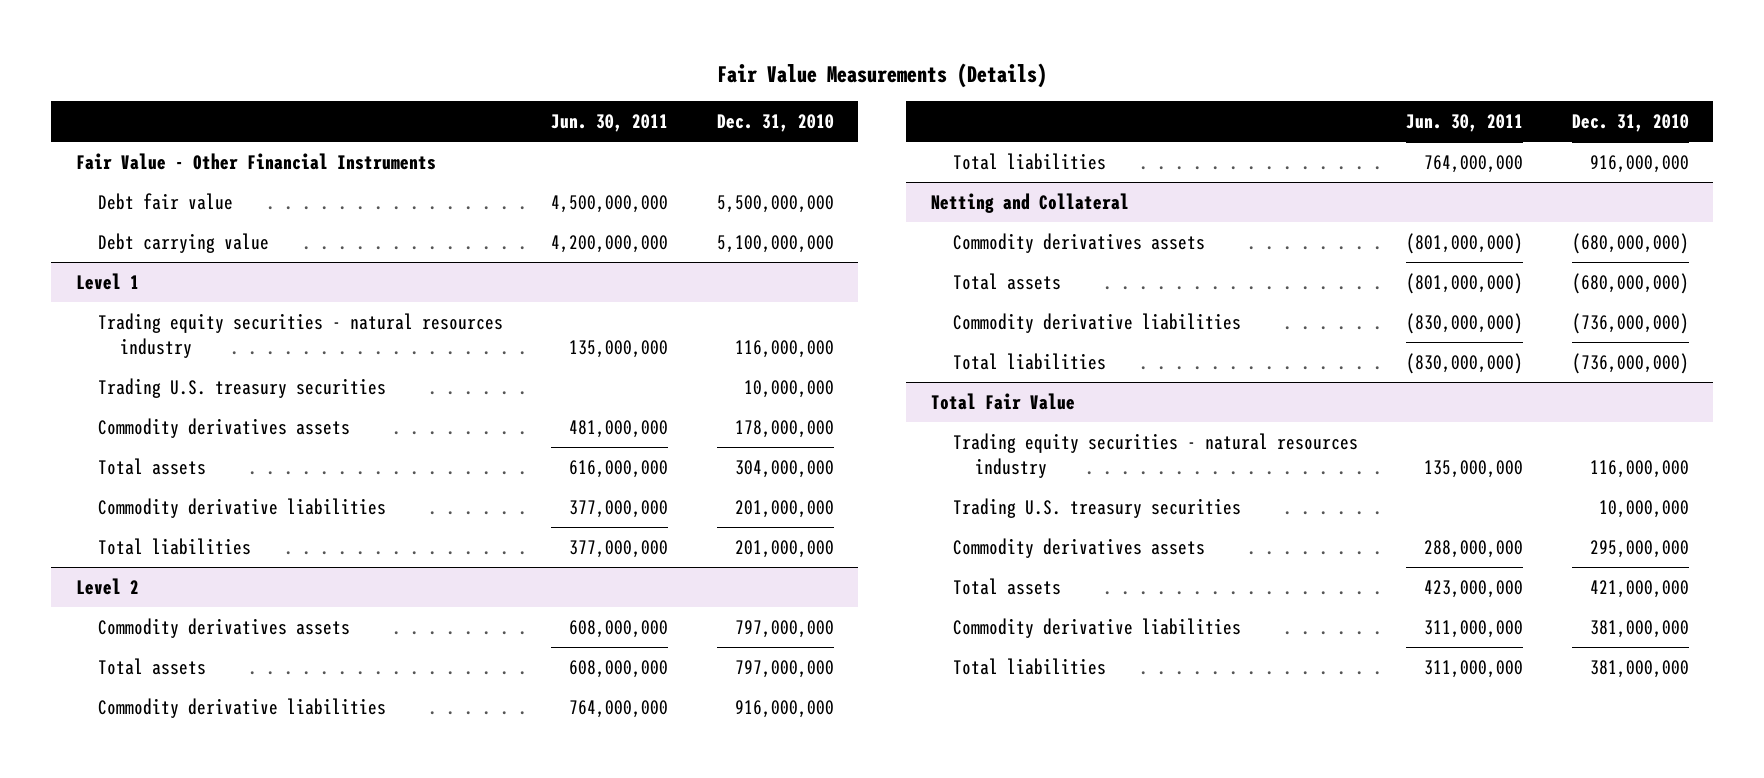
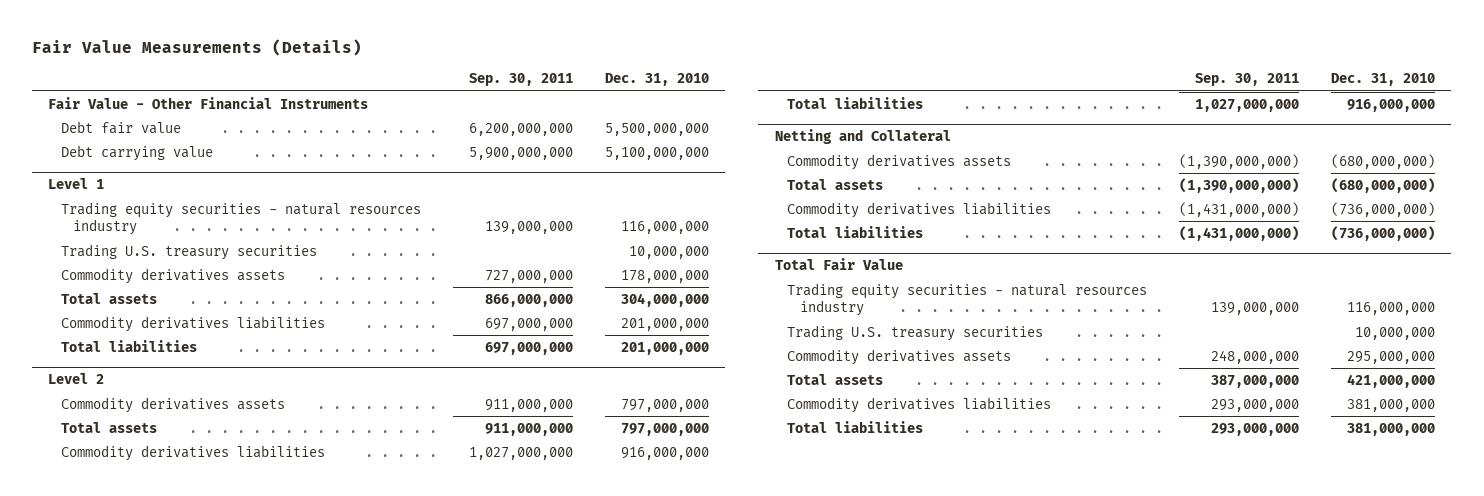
- | Jun. 30, 2011 | Dec. 31, 2010
+ | Sep. 30, 2011 | Dec. 31, 2010
@ Level 1
- Commodity derivative liabilities | 377,000,000 | 201,000,000
+ Commodity derivatives liabilities | 697,000,000 | 201,000,000
@ Level 2
- Commodity derivative liabilities | 764,000,000 | 916,000,000
+ Commodity derivatives liabilities | 1,027,000,000 | 916,000,000
@ Netting and Collateral
- Commodity derivative liabilities | (830,000,000) | (736,000,000)
+ Commodity derivatives liabilities | (1,431,000,000) | (736,000,000)
@ Total Fair Value
- Commodity derivative liabilities | 311,000,000 | 381,000,000
+ Commodity derivatives liabilities | 293,000,000 | 381,000,000

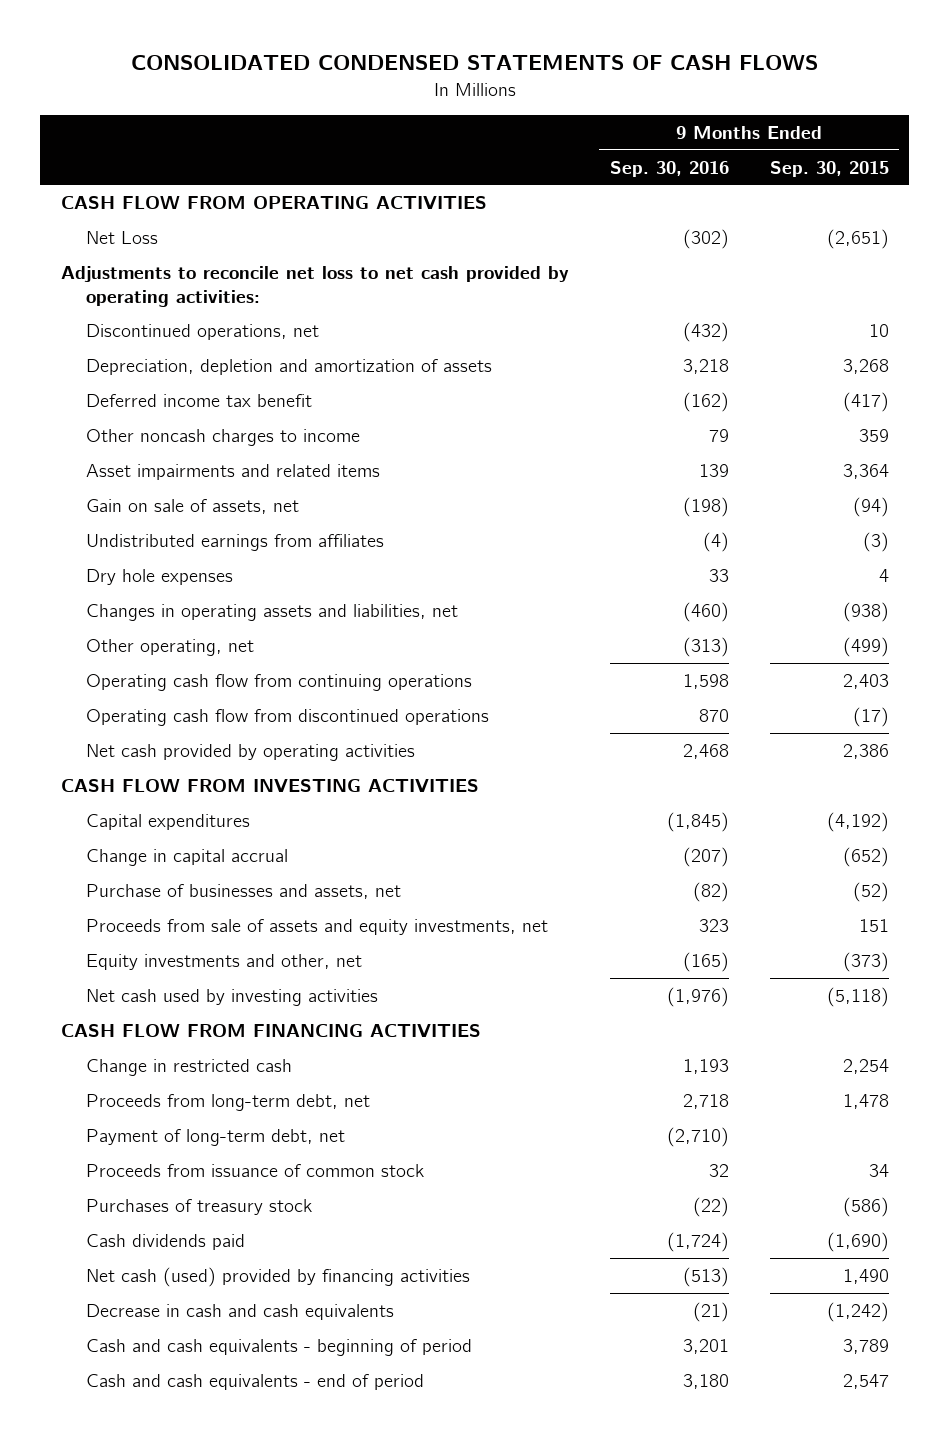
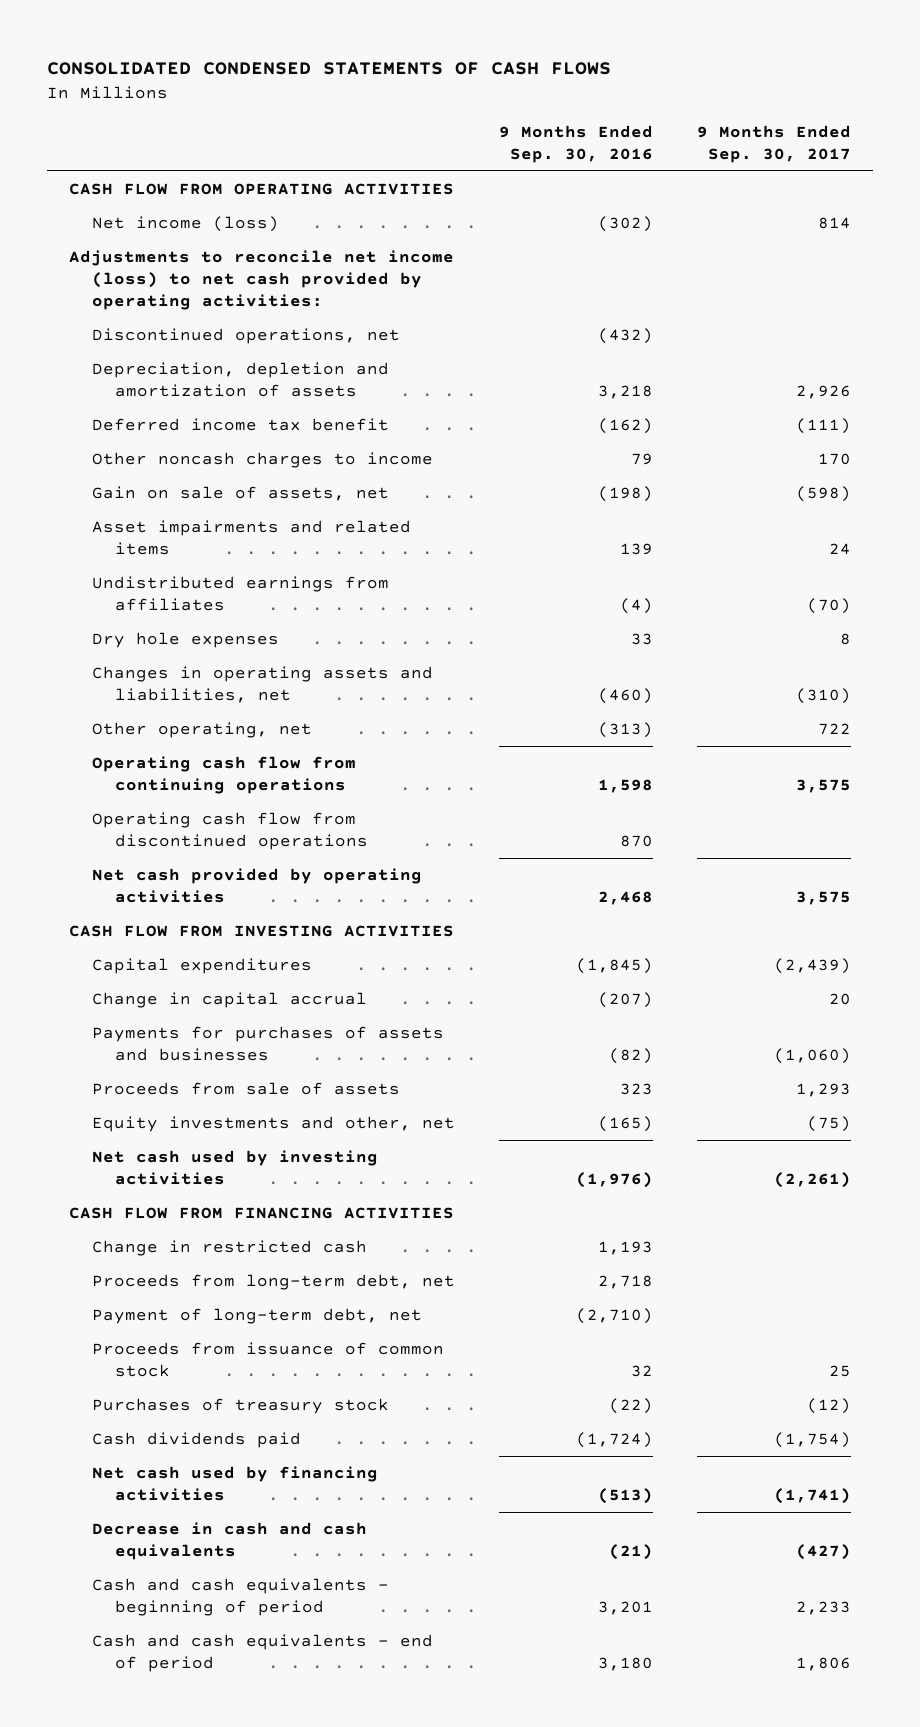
- | 9 Months Ended Sep. 30, 2016 | 9 Months Ended Sep. 30, 2015
+ | 9 Months Ended Sep. 30, 2016 | 9 Months Ended Sep. 30, 2017
- Net Loss | (302) | (2,651)
- Adjustments to reconcile net loss to net cash provided by operating activities:
+ Net income (loss) | (302) | 814
+ Adjustments to reconcile net income (loss) to net cash provided by operating activities:
moved down: Asset impairments and related items | 139 | 24
- Purchase of businesses and assets, net | (82) | (52)
- Proceeds from sale of assets and equity investments, net | 323 | 151
+ Payments for purchases of assets and businesses | (82) | (1,060)
+ Proceeds from sale of assets | 323 | 1,293
- Net cash (used) provided by financing activities | (513) | 1,490
+ Net cash used by financing activities | (513) | (1,741)

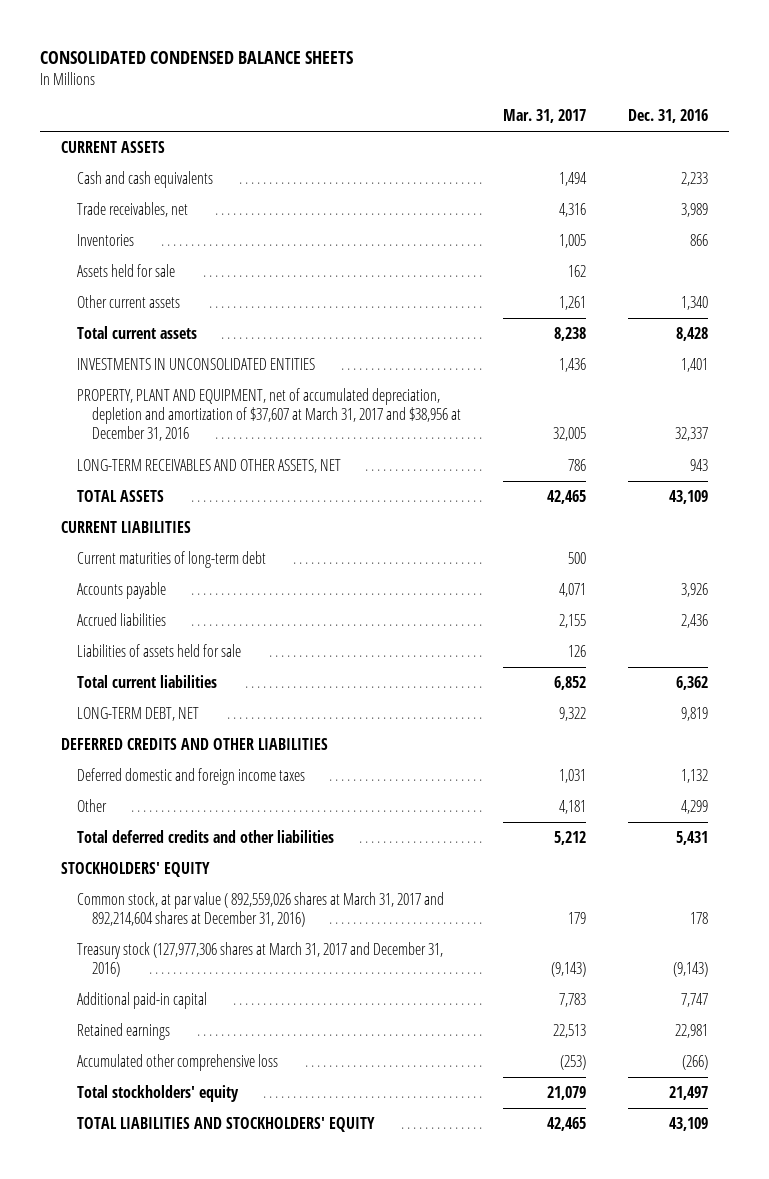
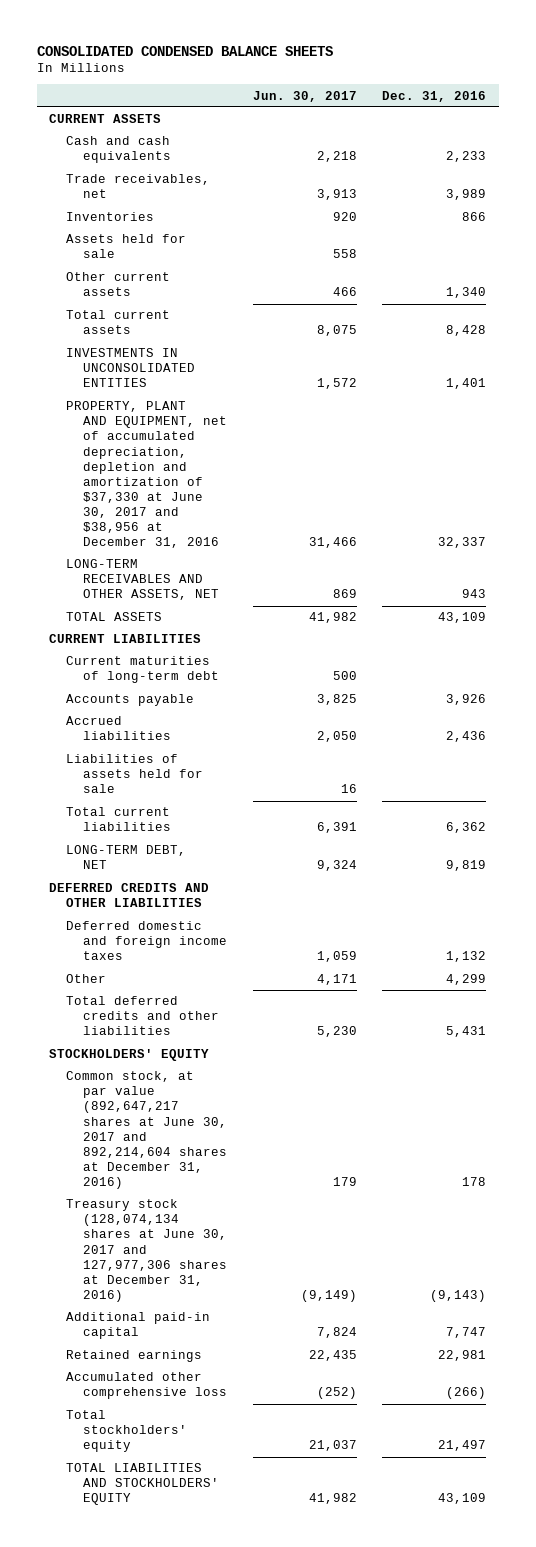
- | Mar. 31, 2017 | Dec. 31, 2016
+ | Jun. 30, 2017 | Dec. 31, 2016
- PROPERTY, PLANT AND EQUIPMENT, net of accumulated depreciation, depletion and amortization of $37,607 at March 31, 2017 and $38,956 at December 31, 2016 | 32,005 | 32,337
+ PROPERTY, PLANT AND EQUIPMENT, net of accumulated depreciation, depletion and amortization of $37,330 at June 30, 2017 and $38,956 at December 31, 2016 | 31,466 | 32,337
- Common stock, at par value ( 892,559,026 shares at March 31, 2017 and 892,214,604 shares at December 31, 2016) | 179 | 178
- Treasury stock (127,977,306 shares at March 31, 2017 and December 31, 2016) | (9,143) | (9,143)
+ Common stock, at par value (892,647,217 shares at June 30, 2017 and 892,214,604 shares at December 31, 2016) | 179 | 178
+ Treasury stock (128,074,134 shares at June 30, 2017 and 127,977,306 shares at December 31, 2016) | (9,149) | (9,143)

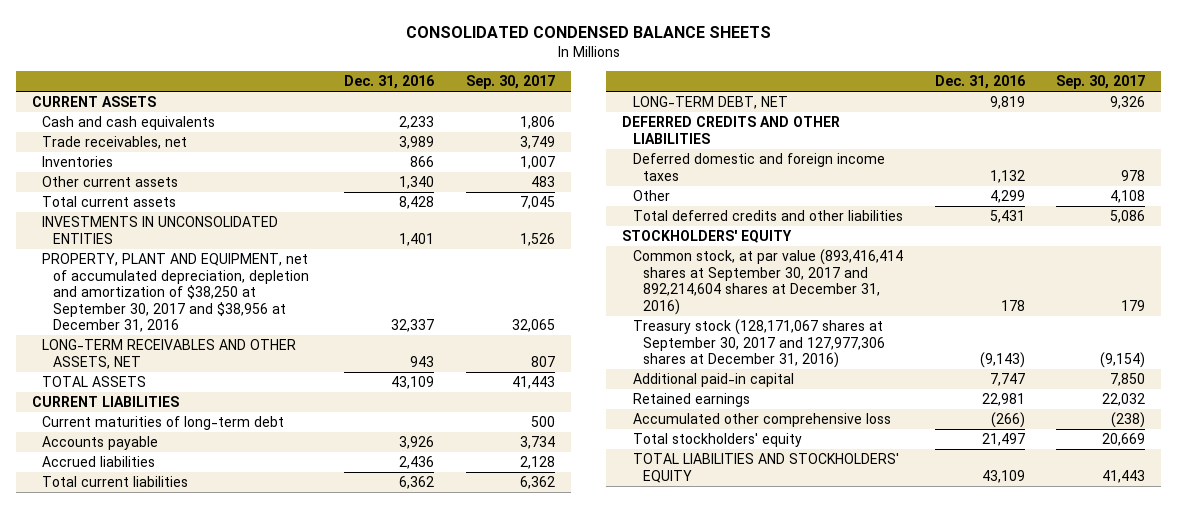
- | Jun. 30, 2017 | Dec. 31, 2016
+ | Dec. 31, 2016 | Sep. 30, 2017
- Assets held for sale | 558 |
- PROPERTY, PLANT AND EQUIPMENT, net of accumulated depreciation, depletion and amortization of $37,330 at June 30, 2017 and $38,956 at December 31, 2016 | 31,466 | 32,337
+ PROPERTY, PLANT AND EQUIPMENT, net of accumulated depreciation, depletion and amortization of $38,250 at September 30, 2017 and $38,956 at December 31, 2016 | 32,337 | 32,065
- Liabilities of assets held for sale | 16 |
- Common stock, at par value (892,647,217 shares at June 30, 2017 and 892,214,604 shares at December 31, 2016) | 179 | 178
- Treasury stock (128,074,134 shares at June 30, 2017 and 127,977,306 shares at December 31, 2016) | (9,149) | (9,143)
+ Common stock, at par value (893,416,414 shares at September 30, 2017 and 892,214,604 shares at December 31, 2016) | 178 | 179
+ Treasury stock (128,171,067 shares at September 30, 2017 and 127,977,306 shares at December 31, 2016) | (9,143) | (9,154)

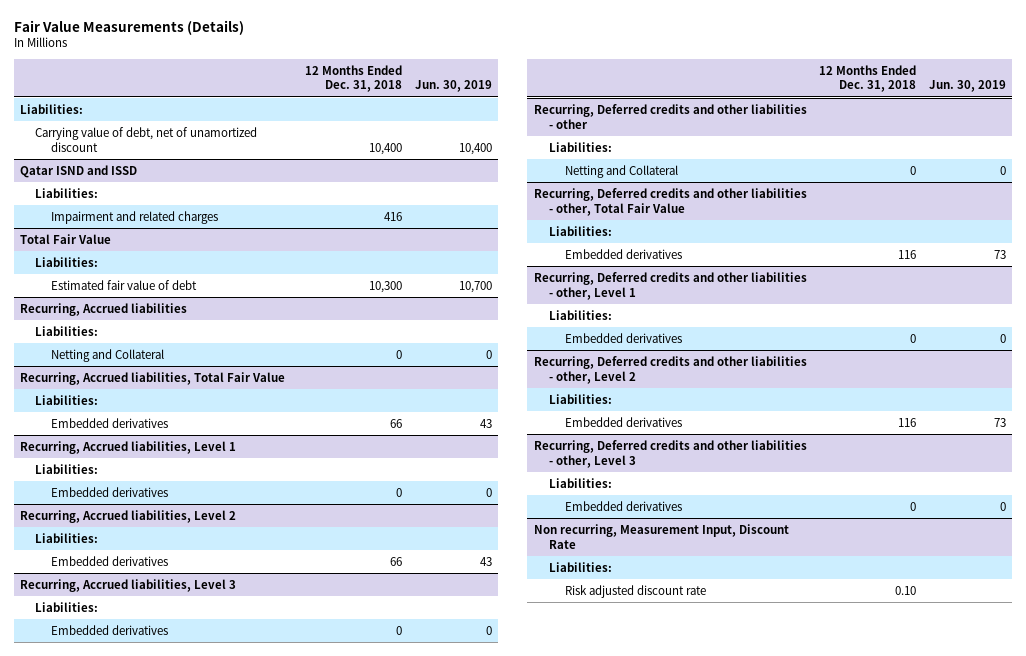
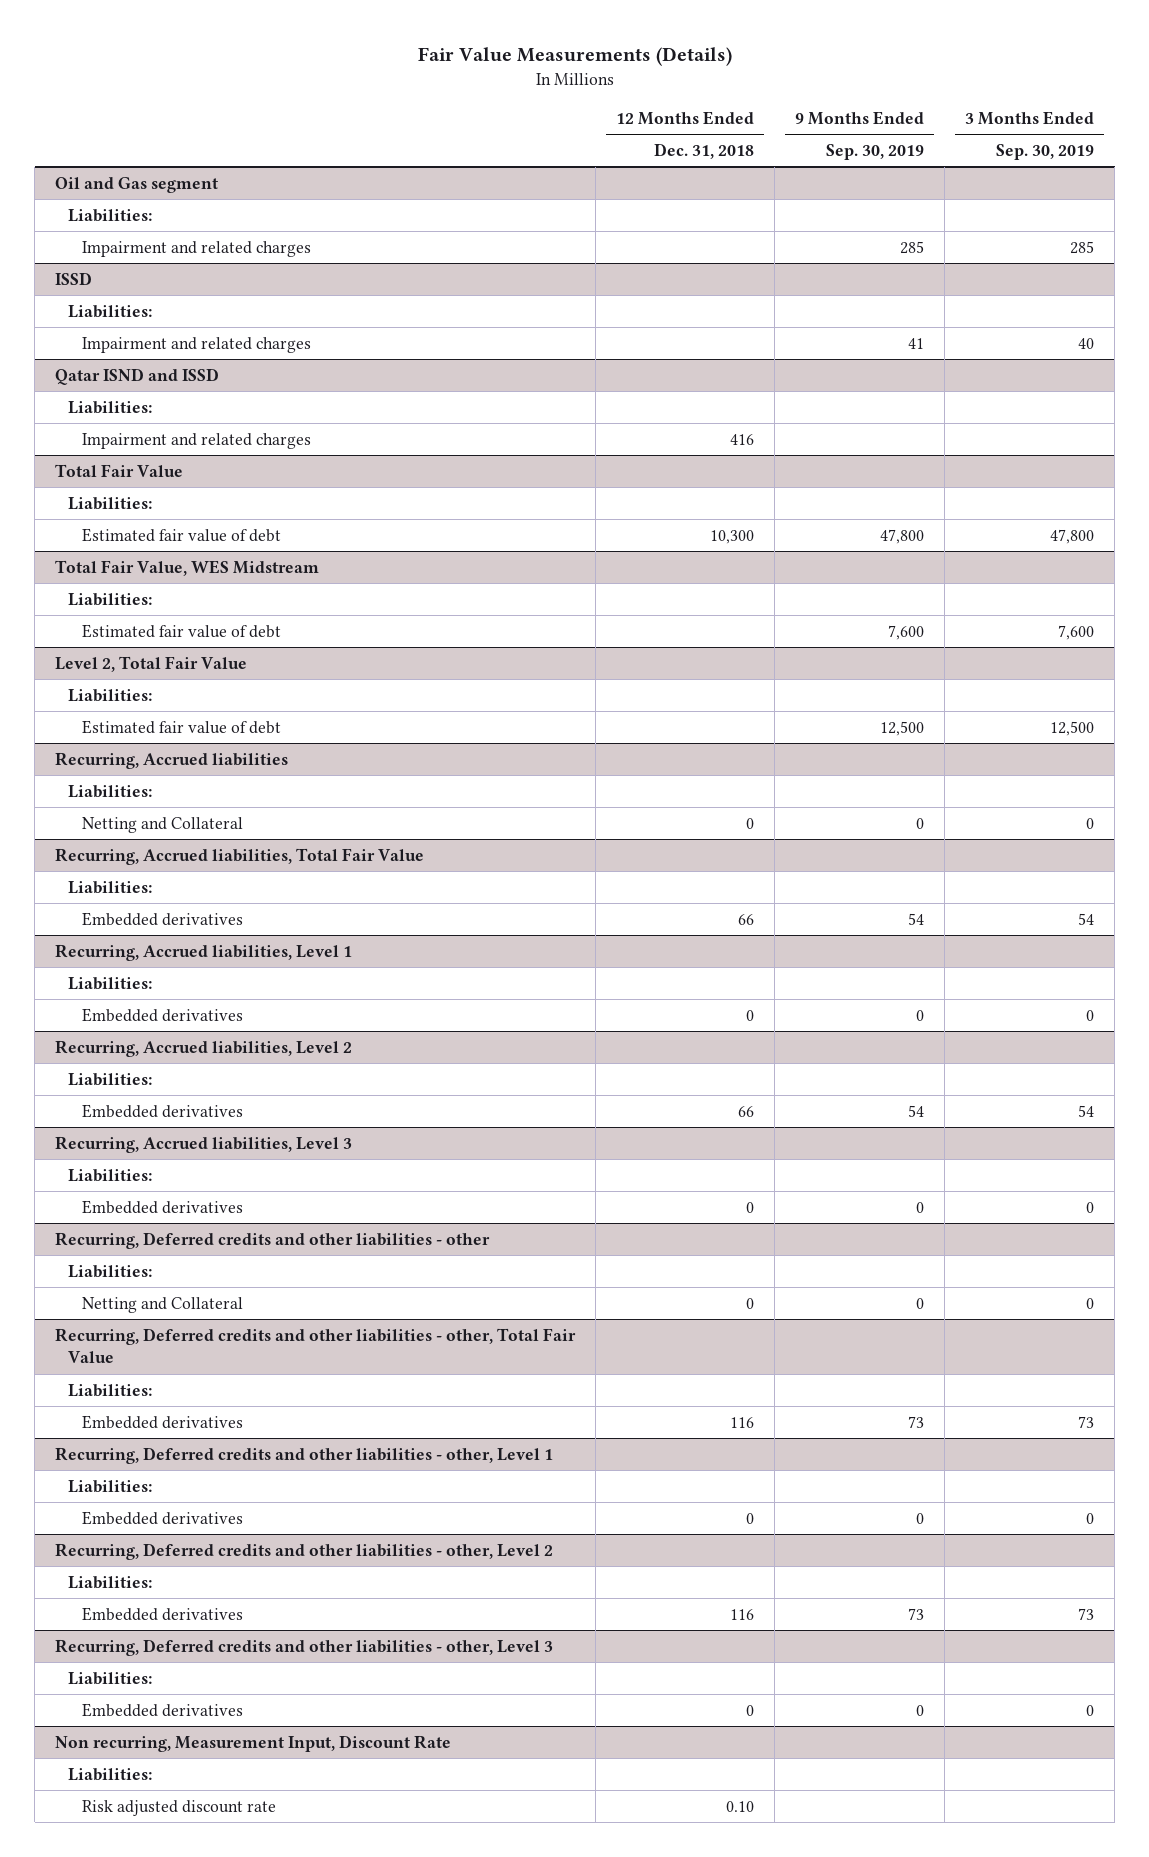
- | 12 Months Ended Dec. 31, 2018 | Jun. 30, 2019
+ | 12 Months Ended Dec. 31, 2018 | 9 Months Ended Sep. 30, 2019 | 3 Months Ended Sep. 30, 2019
+ Oil and Gas segment
- Carrying value of debt, net of unamortized discount | 10,400 | 10,400
+ Impairment and related charges | | 285 | 285
+ ISSD
+ Liabilities:
+ Impairment and related charges | | 41 | 40
+ Total Fair Value, WES Midstream
+ Liabilities:
+ Estimated fair value of debt | | 7,600 | 7,600
+ Level 2, Total Fair Value
+ Liabilities:
+ Estimated fair value of debt | | 12,500 | 12,500

